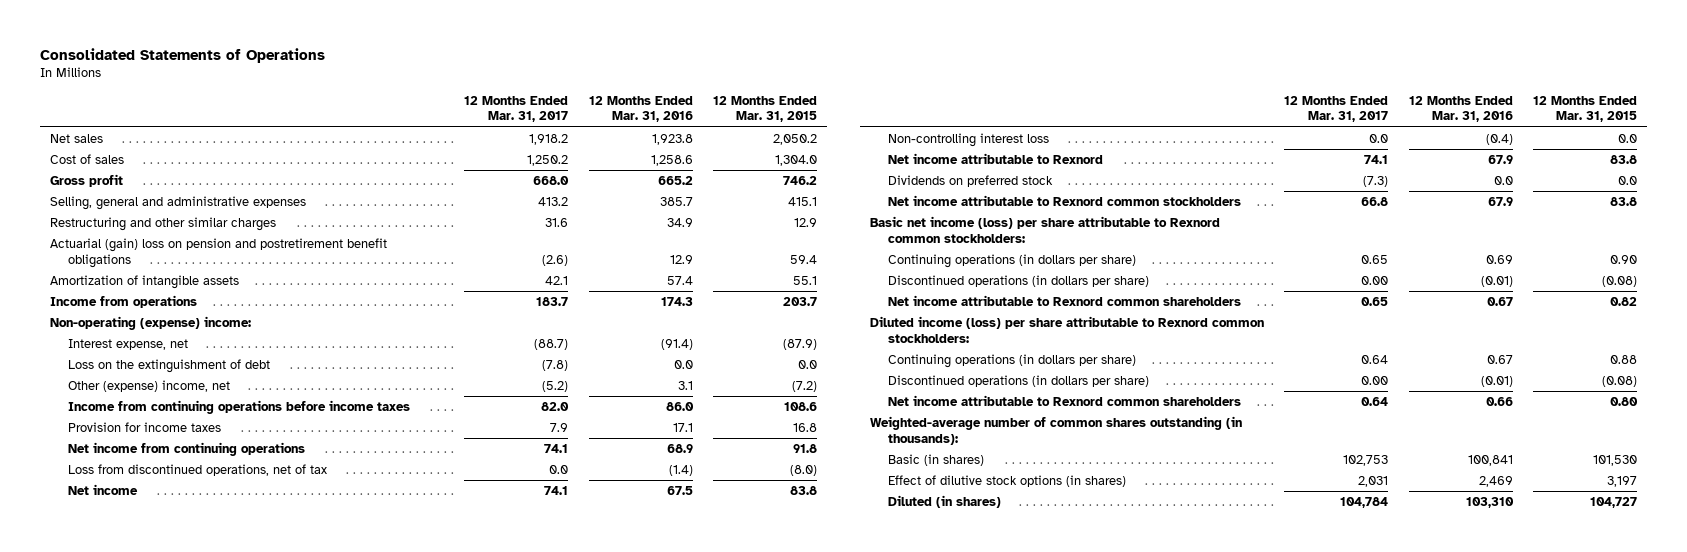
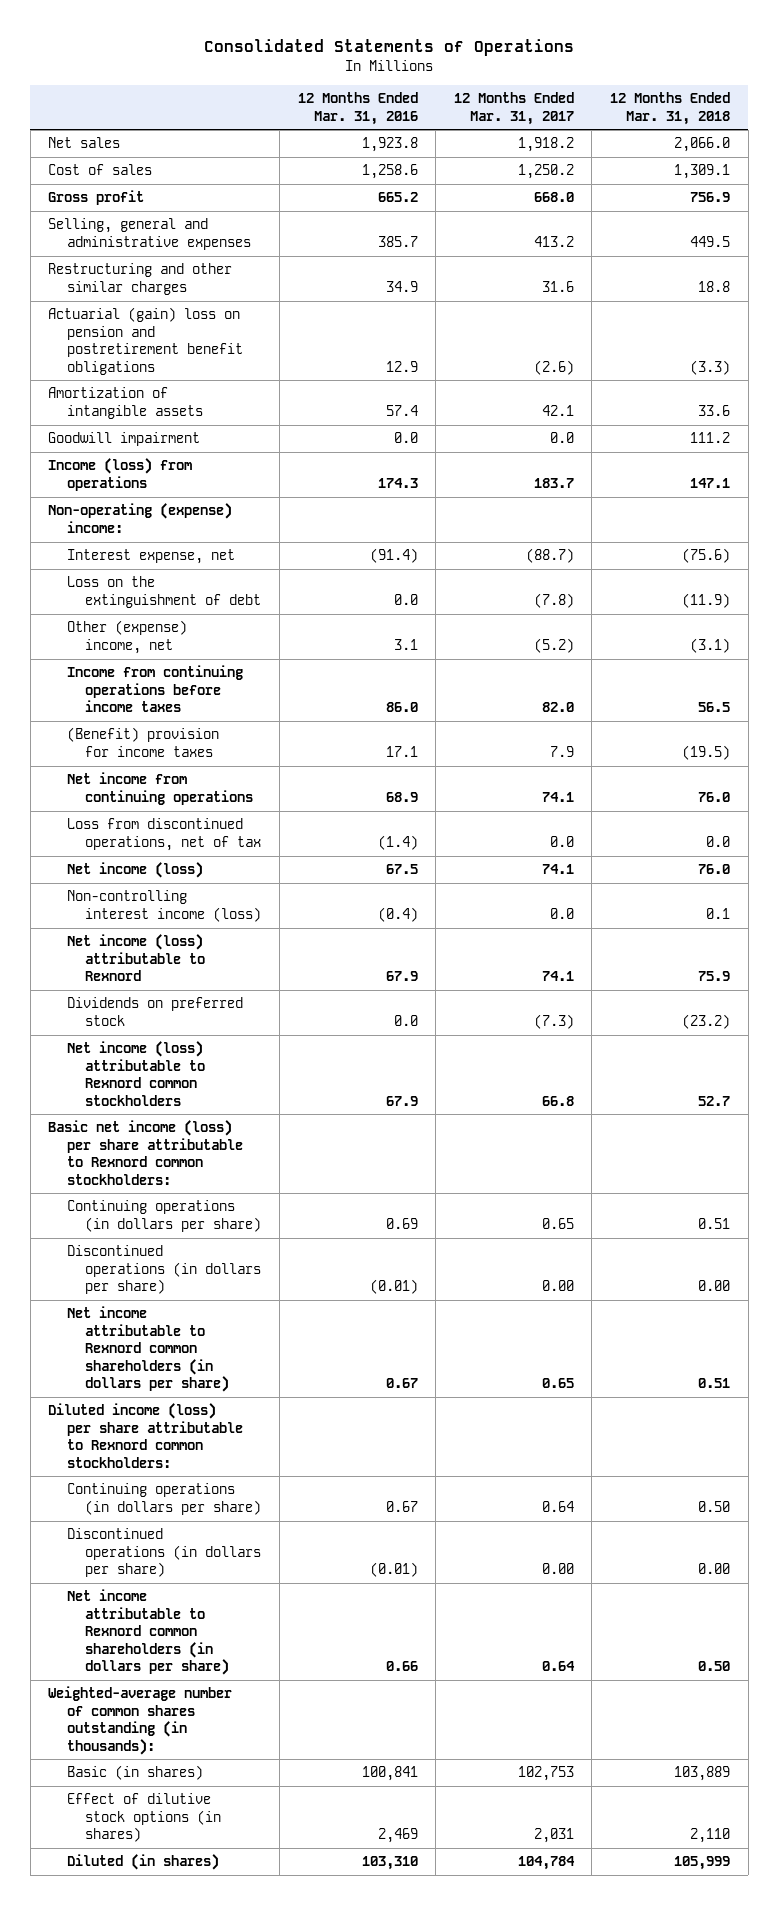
- | 12 Months Ended Mar. 31, 2017 | 12 Months Ended Mar. 31, 2016 | 12 Months Ended Mar. 31, 2015
+ | 12 Months Ended Mar. 31, 2016 | 12 Months Ended Mar. 31, 2017 | 12 Months Ended Mar. 31, 2018
- Income from operations | 183.7 | 174.3 | 203.7
+ Goodwill impairment | 0.0 | 0.0 | 111.2
+ Income (loss) from operations | 174.3 | 183.7 | 147.1
- Provision for income taxes | 7.9 | 17.1 | 16.8
+ (Benefit) provision for income taxes | 17.1 | 7.9 | (19.5)
- Net income | 74.1 | 67.5 | 83.8
- Non-controlling interest loss | 0.0 | (0.4) | 0.0
- Net income attributable to Rexnord | 74.1 | 67.9 | 83.8
+ Net income (loss) | 67.5 | 74.1 | 76.0
+ Non-controlling interest income (loss) | (0.4) | 0.0 | 0.1
+ Net income (loss) attributable to Rexnord | 67.9 | 74.1 | 75.9
- Net income attributable to Rexnord common stockholders | 66.8 | 67.9 | 83.8
+ Net income (loss) attributable to Rexnord common stockholders | 67.9 | 66.8 | 52.7
- Net income attributable to Rexnord common shareholders | 0.65 | 0.67 | 0.82
+ Net income attributable to Rexnord common shareholders (in dollars per share) | 0.67 | 0.65 | 0.51
- Net income attributable to Rexnord common shareholders | 0.64 | 0.66 | 0.80
+ Net income attributable to Rexnord common shareholders (in dollars per share) | 0.66 | 0.64 | 0.50

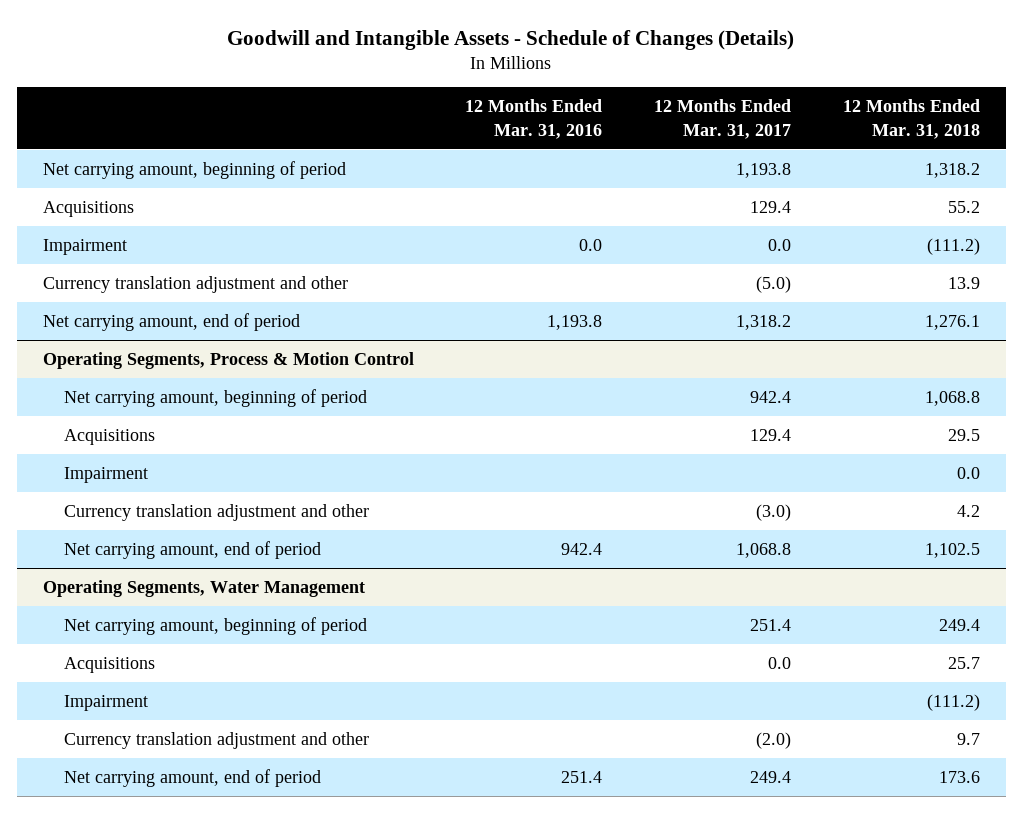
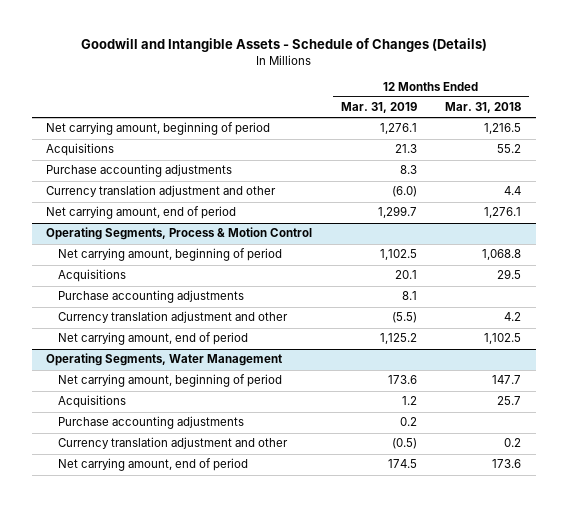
- | 12 Months Ended Mar. 31, 2016 | 12 Months Ended Mar. 31, 2017 | 12 Months Ended Mar. 31, 2018
+ | 12 Months Ended Mar. 31, 2019 | 12 Months Ended Mar. 31, 2018
- Net carrying amount, beginning of period | | 1,193.8 | 1,318.2
+ Net carrying amount, beginning of period | 1,276.1 | 1,216.5
- Impairment | 0.0 | 0.0 | (111.2)
- Currency translation adjustment and other | | (5.0) | 13.9
+ Purchase accounting adjustments | 8.3 |
+ Currency translation adjustment and other | (6.0) | 4.4
@ Operating Segments, Process & Motion Control
- Impairment | | | 0.0
+ Purchase accounting adjustments | 8.1 |
@ Operating Segments, Water Management
- Net carrying amount, beginning of period | | 251.4 | 249.4
+ Net carrying amount, beginning of period | 173.6 | 147.7
- Impairment | | | (111.2)
- Currency translation adjustment and other | | (2.0) | 9.7
+ Purchase accounting adjustments | 0.2 |
+ Currency translation adjustment and other | (0.5) | 0.2

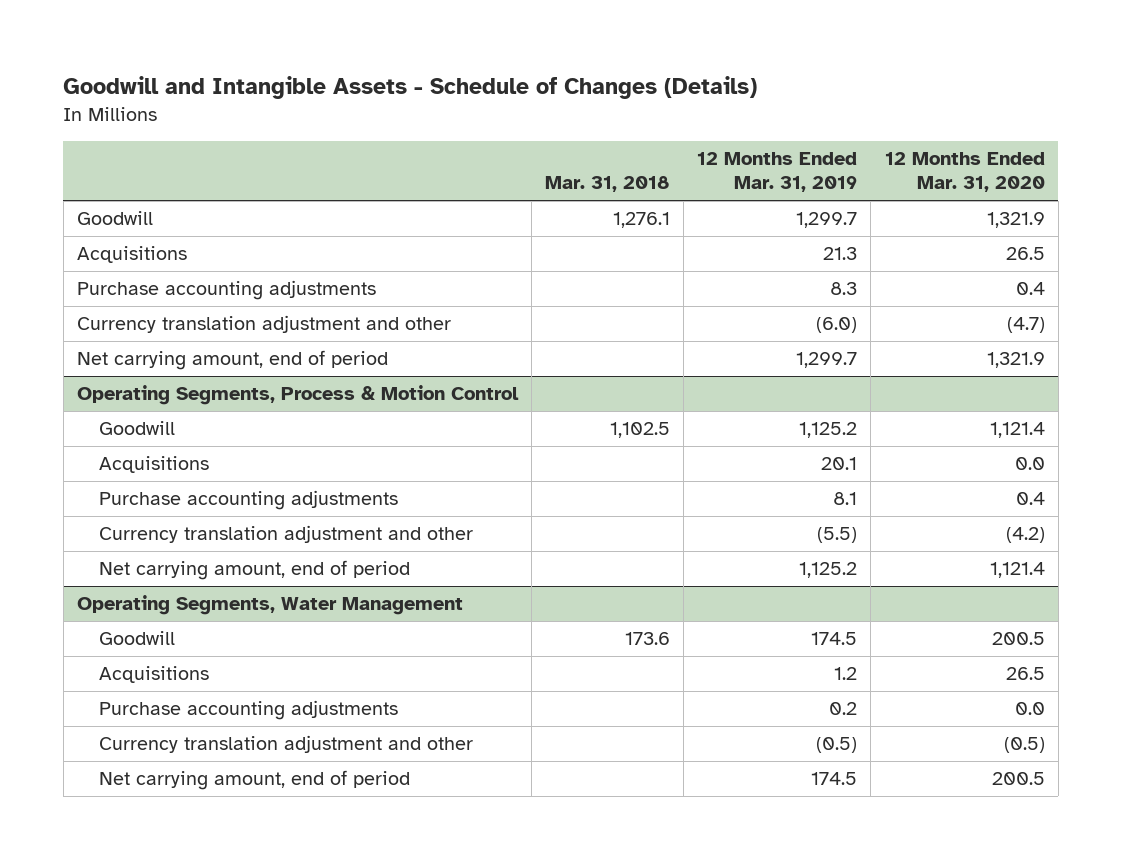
- | 12 Months Ended Mar. 31, 2019 | 12 Months Ended Mar. 31, 2018
+ | Mar. 31, 2018 | 12 Months Ended Mar. 31, 2019 | 12 Months Ended Mar. 31, 2020
- Net carrying amount, beginning of period | 1,276.1 | 1,216.5
+ Goodwill | 1,276.1 | 1,299.7 | 1,321.9
@ Operating Segments, Process & Motion Control
- Net carrying amount, beginning of period | 1,102.5 | 1,068.8
+ Goodwill | 1,102.5 | 1,125.2 | 1,121.4
@ Operating Segments, Water Management
- Net carrying amount, beginning of period | 173.6 | 147.7
+ Goodwill | 173.6 | 174.5 | 200.5

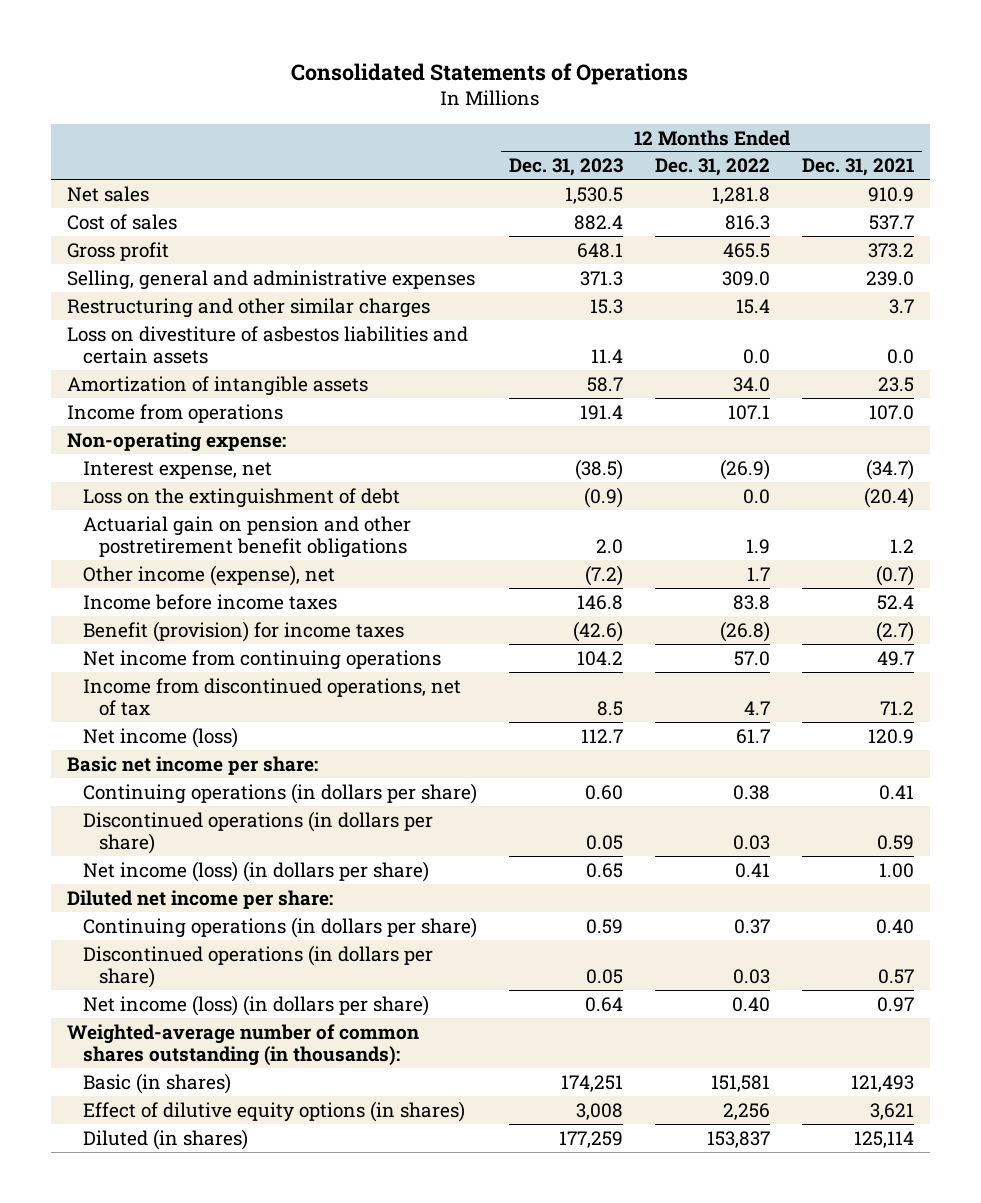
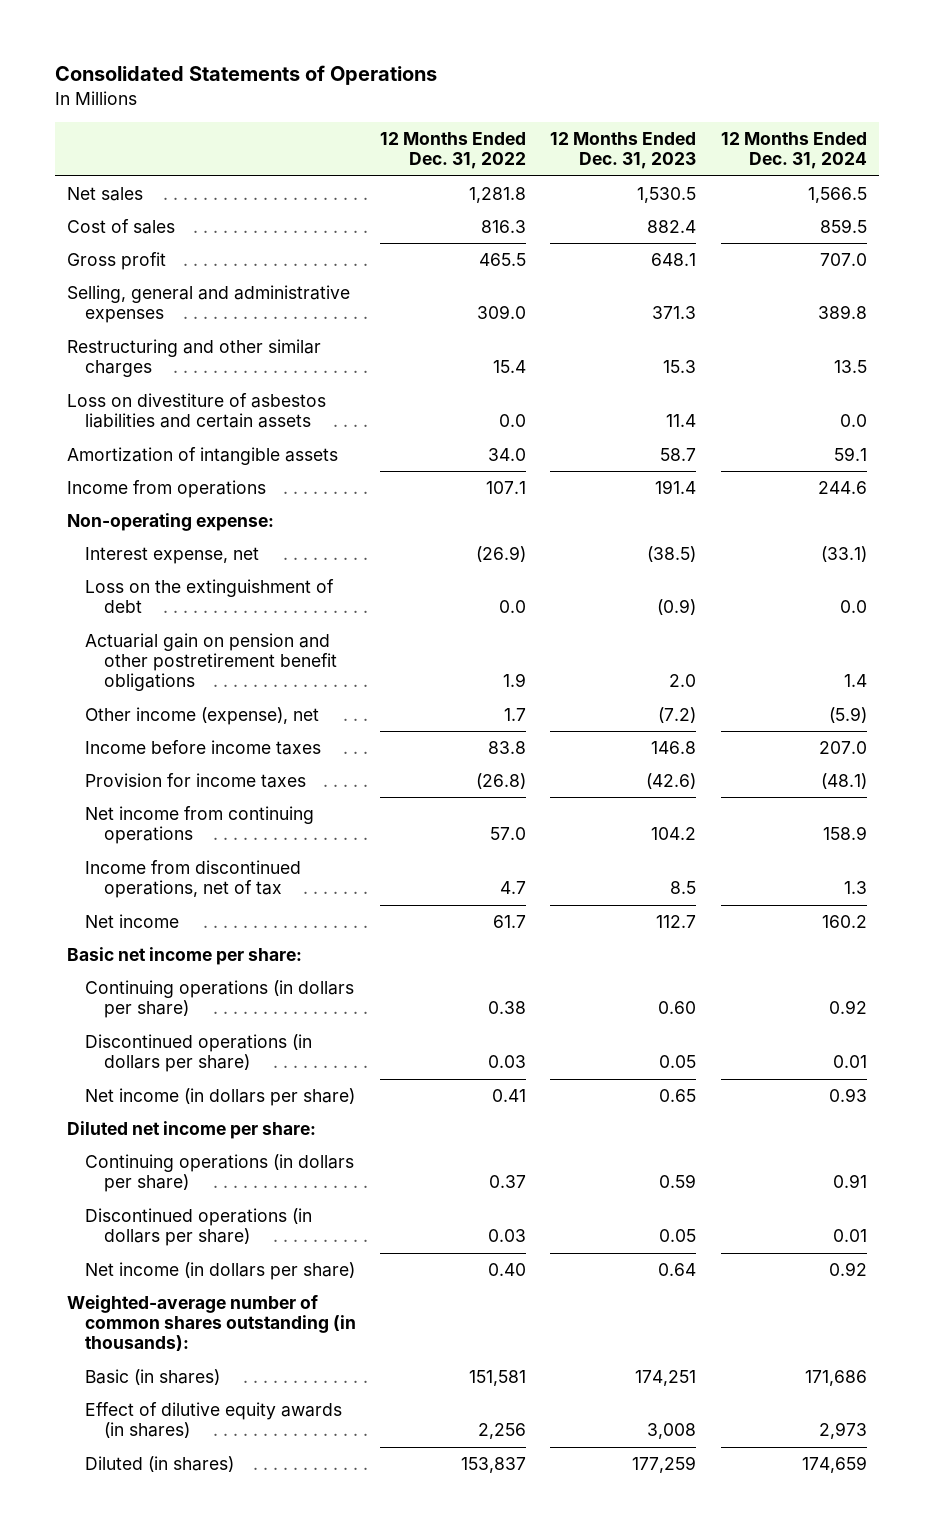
- | 12 Months Ended Dec. 31, 2023 | 12 Months Ended Dec. 31, 2022 | 12 Months Ended Dec. 31, 2021
+ | 12 Months Ended Dec. 31, 2022 | 12 Months Ended Dec. 31, 2023 | 12 Months Ended Dec. 31, 2024
- Benefit (provision) for income taxes | (42.6) | (26.8) | (2.7)
+ Provision for income taxes | (26.8) | (42.6) | (48.1)
- Net income (loss) | 112.7 | 61.7 | 120.9
+ Net income | 61.7 | 112.7 | 160.2
- Net income (loss) (in dollars per share) | 0.65 | 0.41 | 1.00
+ Net income (in dollars per share) | 0.41 | 0.65 | 0.93
- Net income (loss) (in dollars per share) | 0.64 | 0.40 | 0.97
+ Net income (in dollars per share) | 0.40 | 0.64 | 0.92
- Effect of dilutive equity options (in shares) | 3,008 | 2,256 | 3,621
+ Effect of dilutive equity awards (in shares) | 2,256 | 3,008 | 2,973

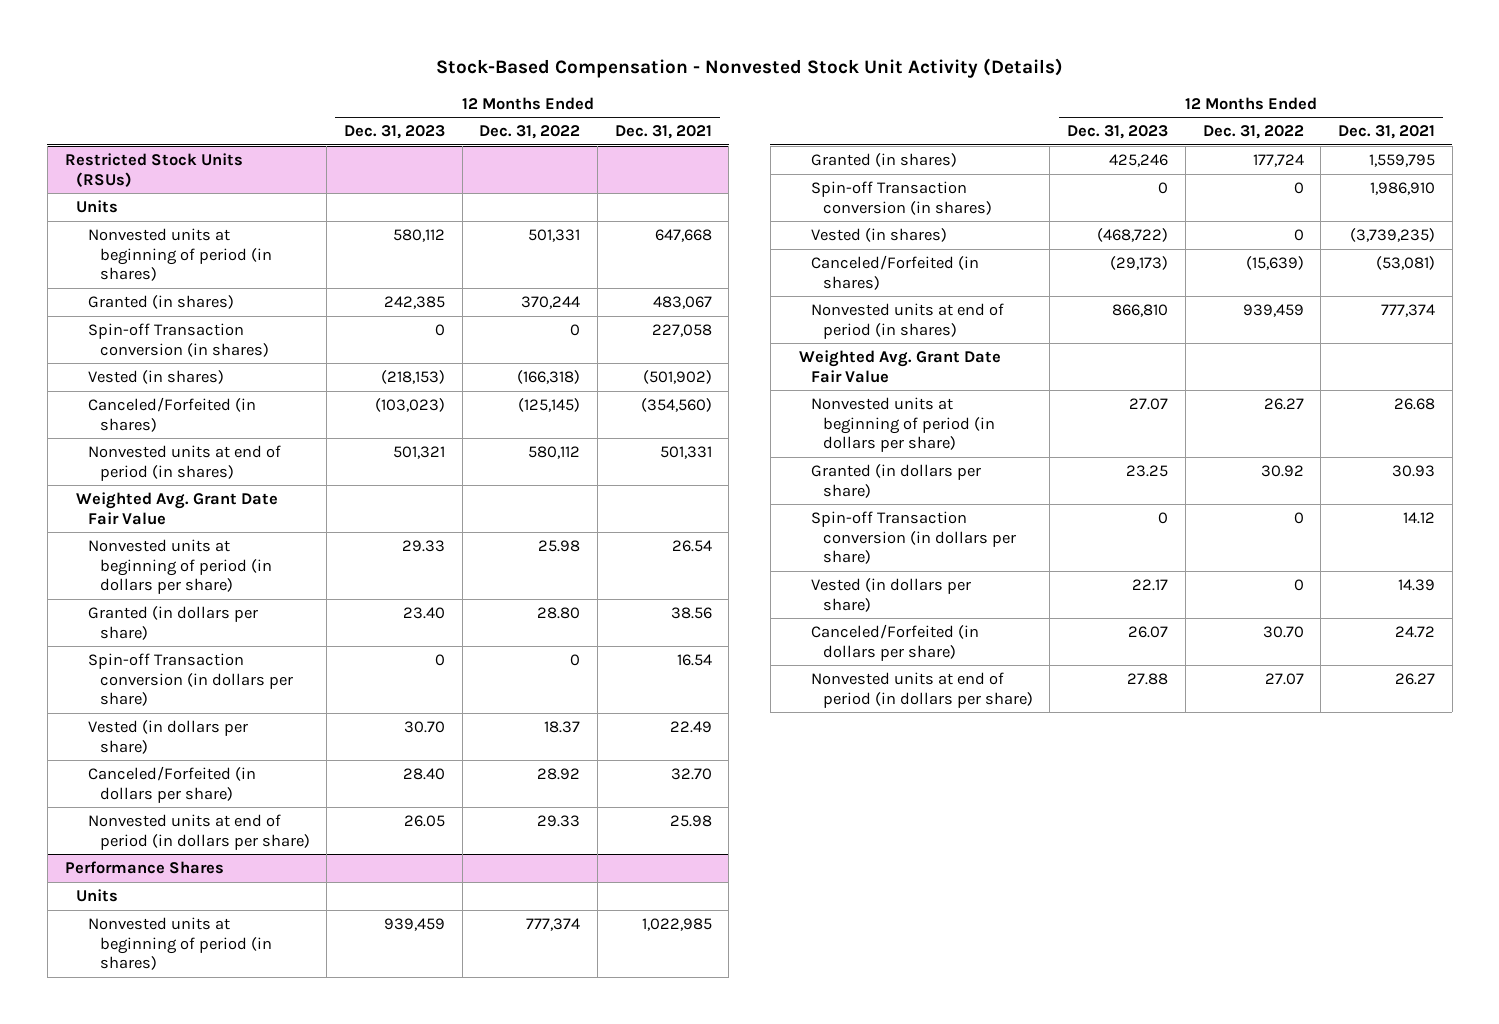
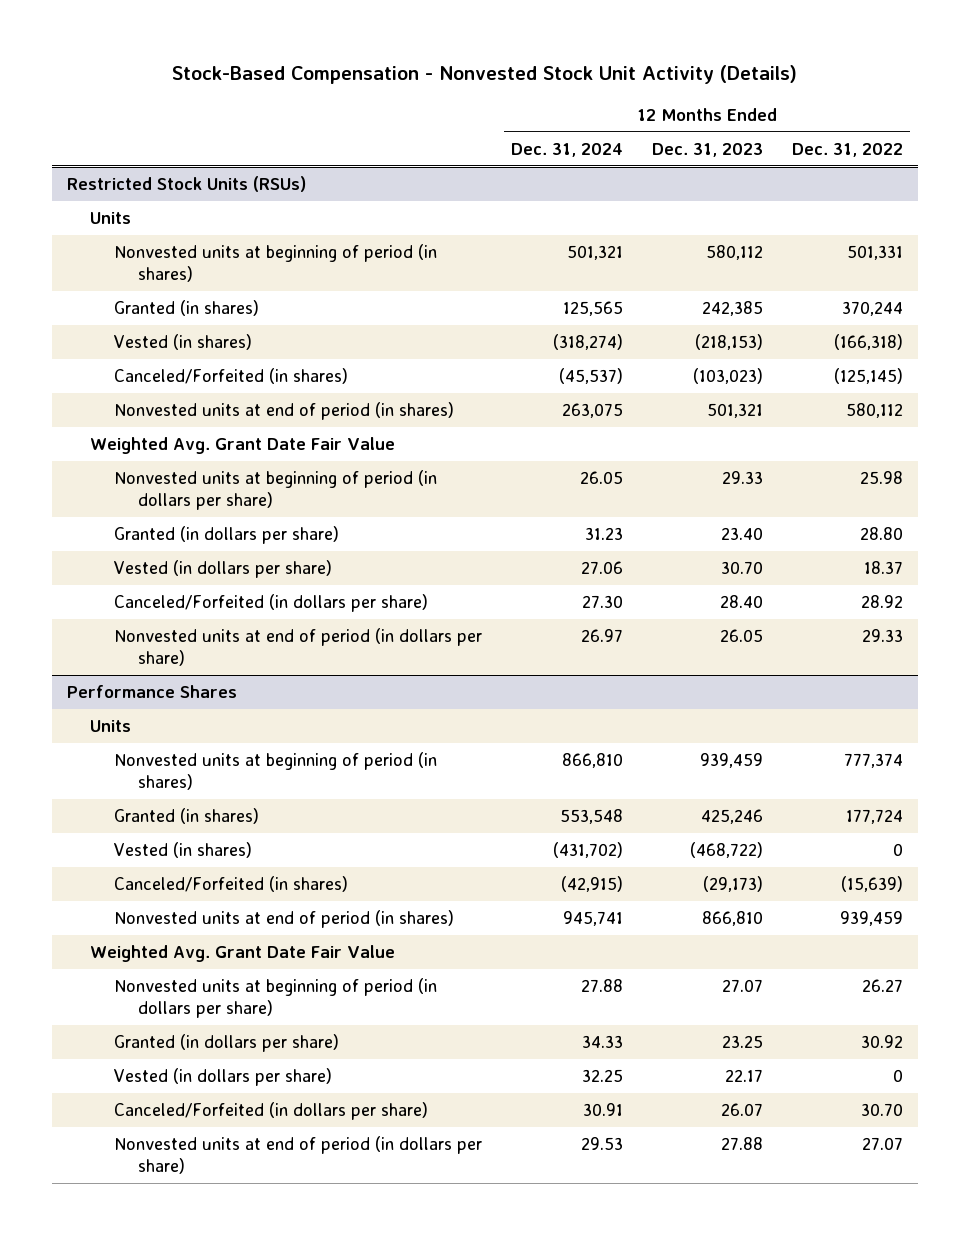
- | 12 Months Ended Dec. 31, 2023 | 12 Months Ended Dec. 31, 2022 | 12 Months Ended Dec. 31, 2021
+ | 12 Months Ended Dec. 31, 2024 | 12 Months Ended Dec. 31, 2023 | 12 Months Ended Dec. 31, 2022
@ Restricted Stock Units (RSUs)
- Spin-off Transaction conversion (in shares) | 0 | 0 | 227,058
- Spin-off Transaction conversion (in dollars per share) | 0 | 0 | 16.54
@ Performance Shares
- Spin-off Transaction conversion (in shares) | 0 | 0 | 1,986,910
- Spin-off Transaction conversion (in dollars per share) | 0 | 0 | 14.12

